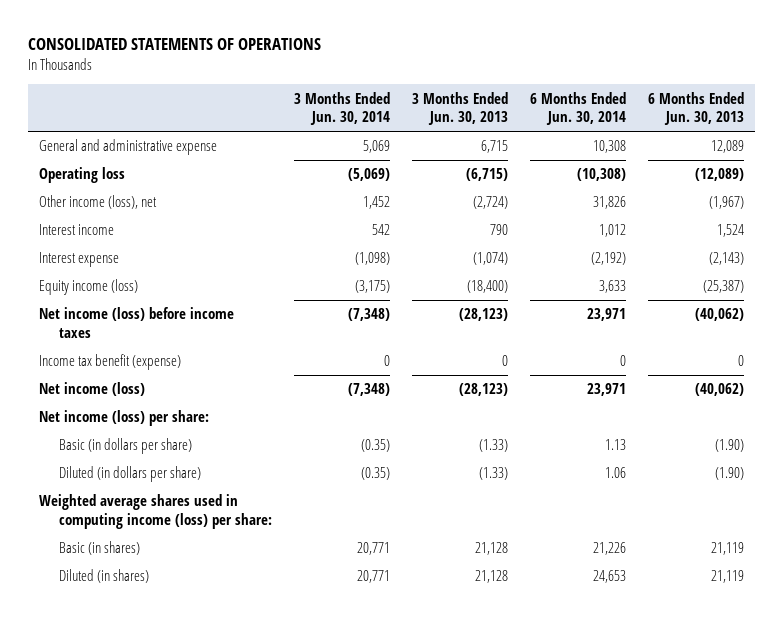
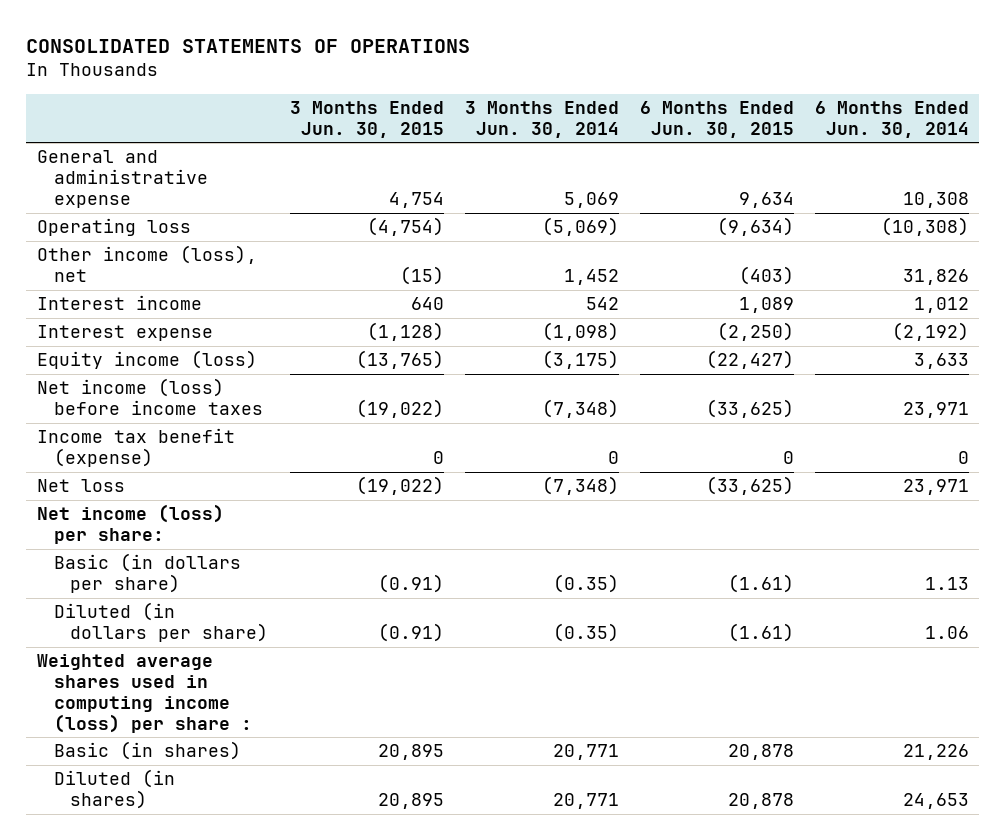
- | 3 Months Ended Jun. 30, 2014 | 3 Months Ended Jun. 30, 2013 | 6 Months Ended Jun. 30, 2014 | 6 Months Ended Jun. 30, 2013
+ | 3 Months Ended Jun. 30, 2015 | 3 Months Ended Jun. 30, 2014 | 6 Months Ended Jun. 30, 2015 | 6 Months Ended Jun. 30, 2014
- Net income (loss) | (7,348) | (28,123) | 23,971 | (40,062)
+ Net loss | (19,022) | (7,348) | (33,625) | 23,971
- Weighted average shares used in computing income (loss) per share:
+ Weighted average shares used in computing income (loss) per share :

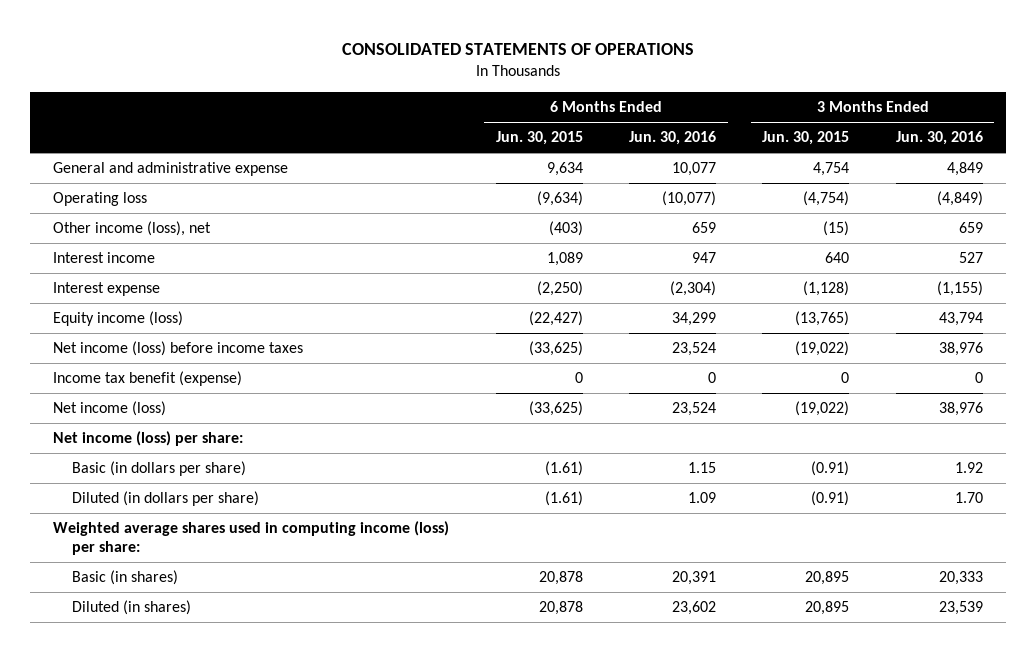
- | 3 Months Ended Jun. 30, 2015 | 3 Months Ended Jun. 30, 2014 | 6 Months Ended Jun. 30, 2015 | 6 Months Ended Jun. 30, 2014
+ | 6 Months Ended Jun. 30, 2015 | 6 Months Ended Jun. 30, 2016 | 3 Months Ended Jun. 30, 2015 | 3 Months Ended Jun. 30, 2016
- Net loss | (19,022) | (7,348) | (33,625) | 23,971
+ Net income (loss) | (33,625) | 23,524 | (19,022) | 38,976
- Weighted average shares used in computing income (loss) per share :
+ Weighted average shares used in computing income (loss) per share:

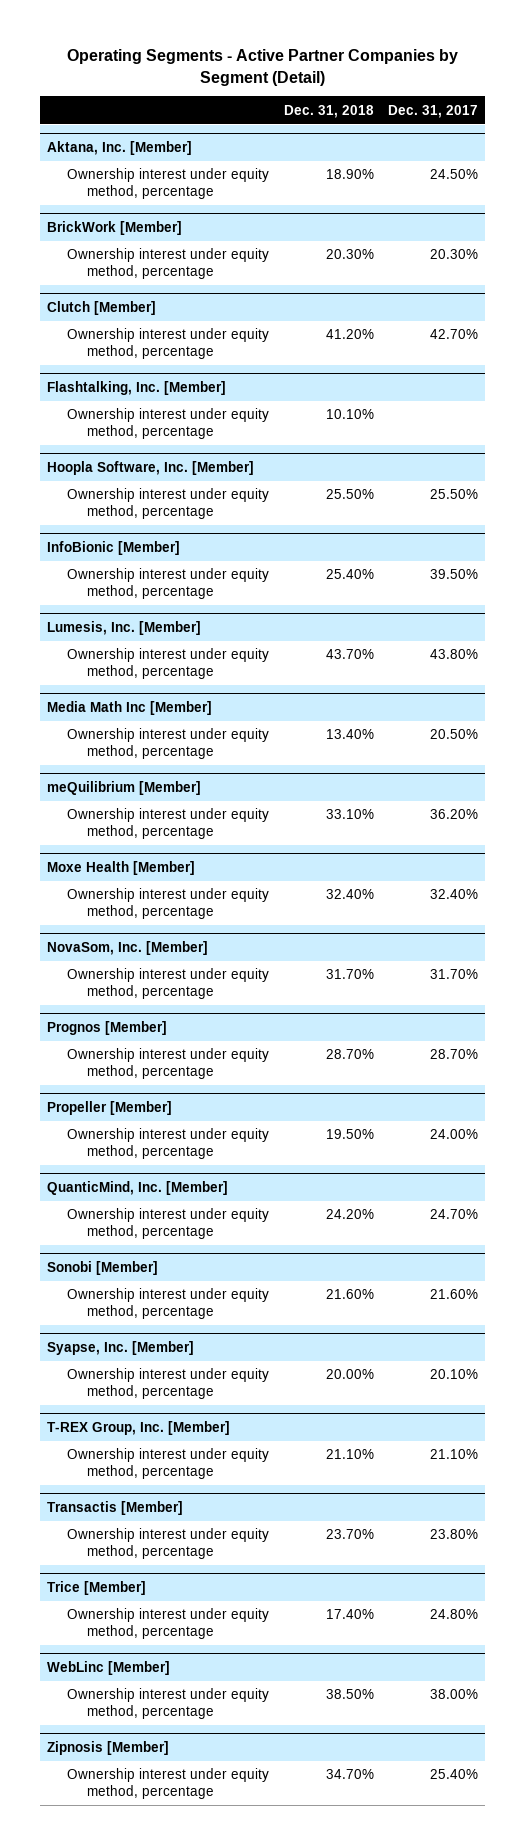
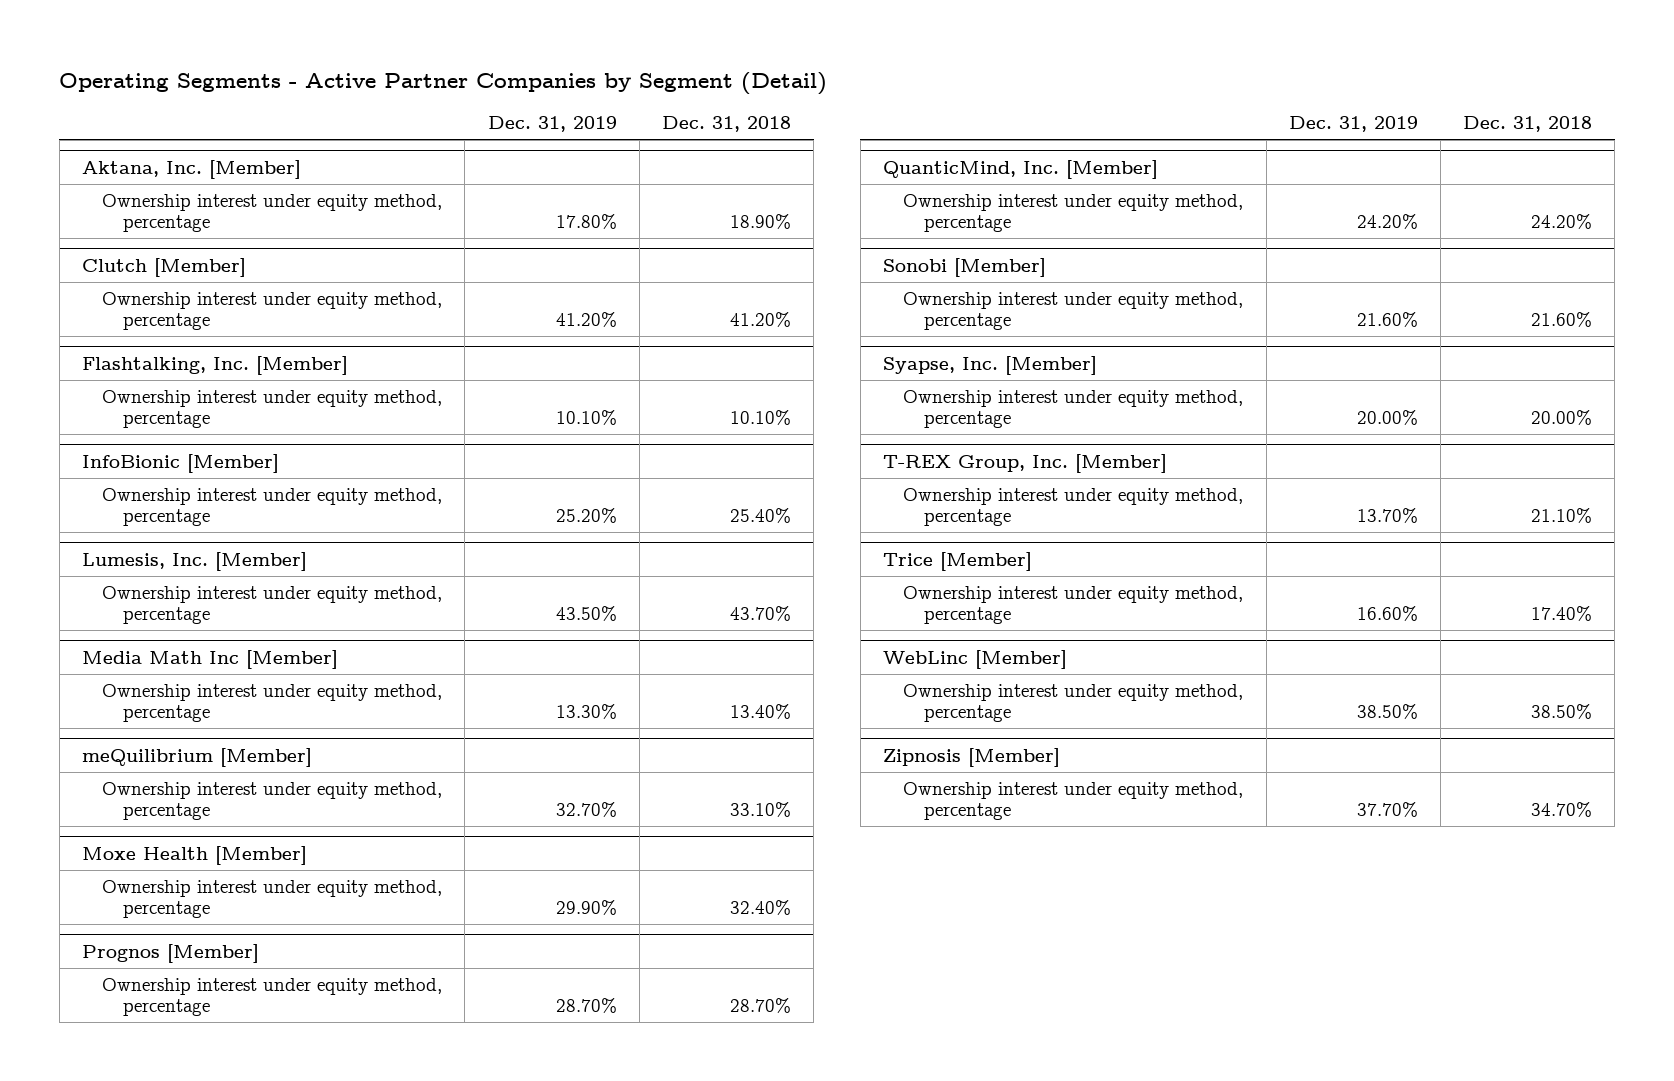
- | Dec. 31, 2018 | Dec. 31, 2017
+ | Dec. 31, 2019 | Dec. 31, 2018
- BrickWork [Member]
- Ownership interest under equity method, percentage | 20.30% | 20.30%
- Hoopla Software, Inc. [Member]
- Ownership interest under equity method, percentage | 25.50% | 25.50%
- NovaSom, Inc. [Member]
- Ownership interest under equity method, percentage | 31.70% | 31.70%
- Propeller [Member]
- Ownership interest under equity method, percentage | 19.50% | 24.00%
- Transactis [Member]
- Ownership interest under equity method, percentage | 23.70% | 23.80%

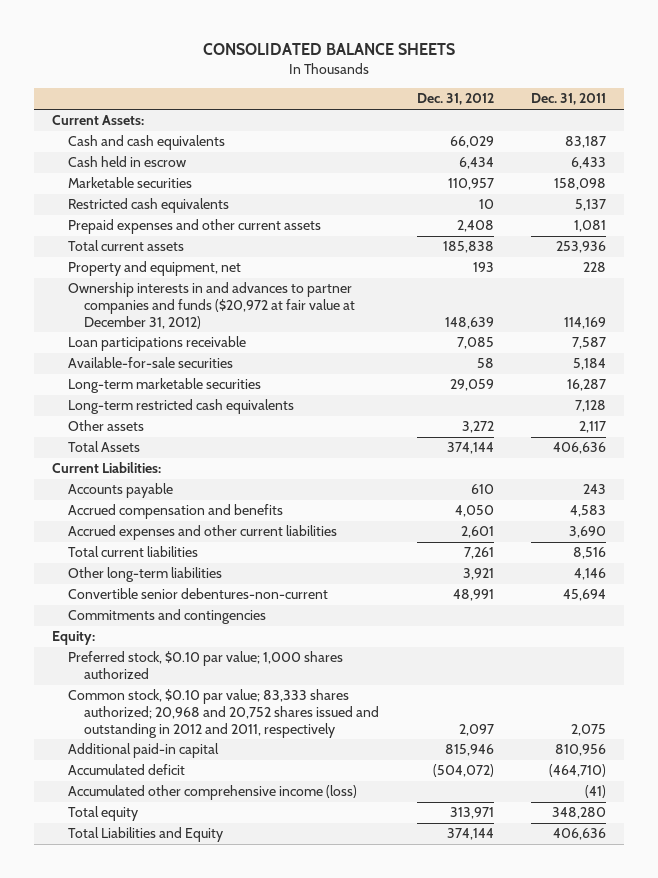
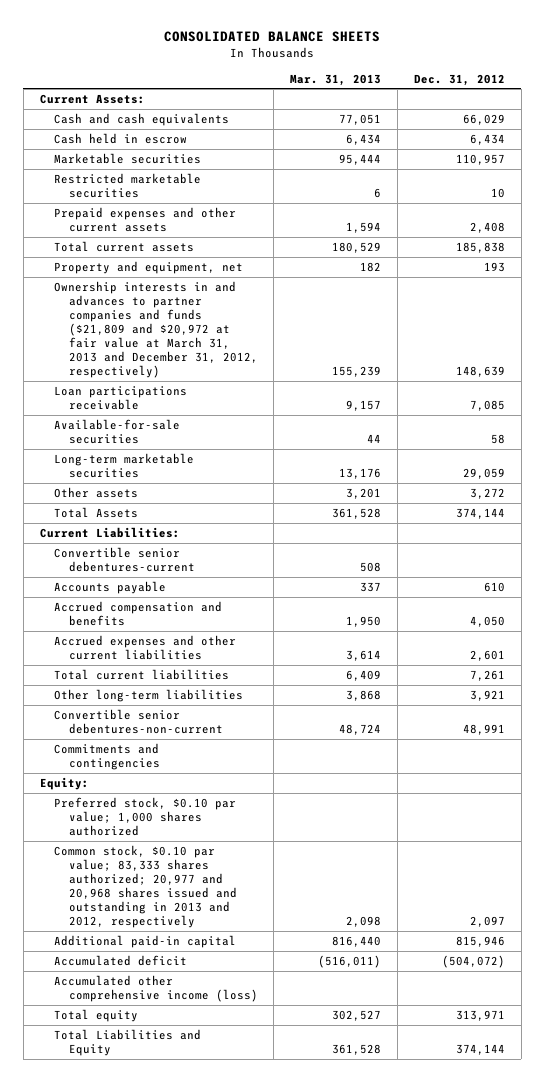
- | Dec. 31, 2012 | Dec. 31, 2011
+ | Mar. 31, 2013 | Dec. 31, 2012
- Restricted cash equivalents | 10 | 5,137
+ Restricted marketable securities | 6 | 10
- Ownership interests in and advances to partner companies and funds ($20,972 at fair value at December 31, 2012) | 148,639 | 114,169
+ Ownership interests in and advances to partner companies and funds ($21,809 and $20,972 at fair value at March 31, 2013 and December 31, 2012, respectively) | 155,239 | 148,639
- Long-term restricted cash equivalents | | 7,128
+ Convertible senior debentures-current | 508 |
- Common stock, $0.10 par value; 83,333 shares authorized; 20,968 and 20,752 shares issued and outstanding in 2012 and 2011, respectively | 2,097 | 2,075
+ Common stock, $0.10 par value; 83,333 shares authorized; 20,977 and 20,968 shares issued and outstanding in 2013 and 2012, respectively | 2,098 | 2,097

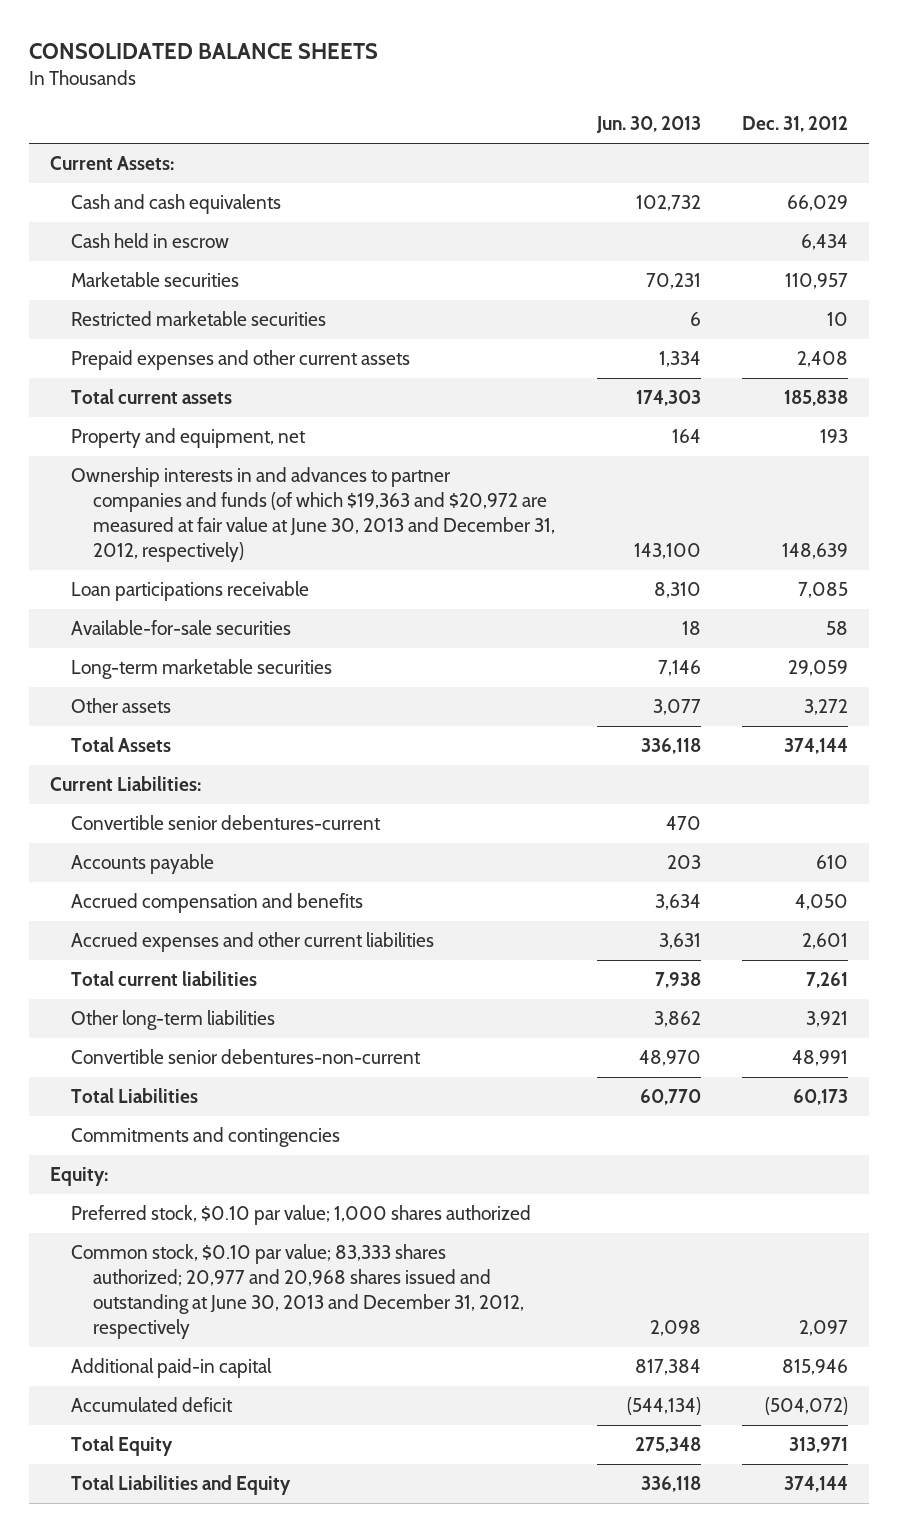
- | Mar. 31, 2013 | Dec. 31, 2012
+ | Jun. 30, 2013 | Dec. 31, 2012
- Ownership interests in and advances to partner companies and funds ($21,809 and $20,972 at fair value at March 31, 2013 and December 31, 2012, respectively) | 155,239 | 148,639
+ Ownership interests in and advances to partner companies and funds (of which $19,363 and $20,972 are measured at fair value at June 30, 2013 and December 31, 2012, respectively) | 143,100 | 148,639
+ Total Liabilities | 60,770 | 60,173
- Common stock, $0.10 par value; 83,333 shares authorized; 20,977 and 20,968 shares issued and outstanding in 2013 and 2012, respectively | 2,098 | 2,097
+ Common stock, $0.10 par value; 83,333 shares authorized; 20,977 and 20,968 shares issued and outstanding at June 30, 2013 and December 31, 2012, respectively | 2,098 | 2,097
- Accumulated other comprehensive income (loss)
- Total equity | 302,527 | 313,971
+ Total Equity | 275,348 | 313,971

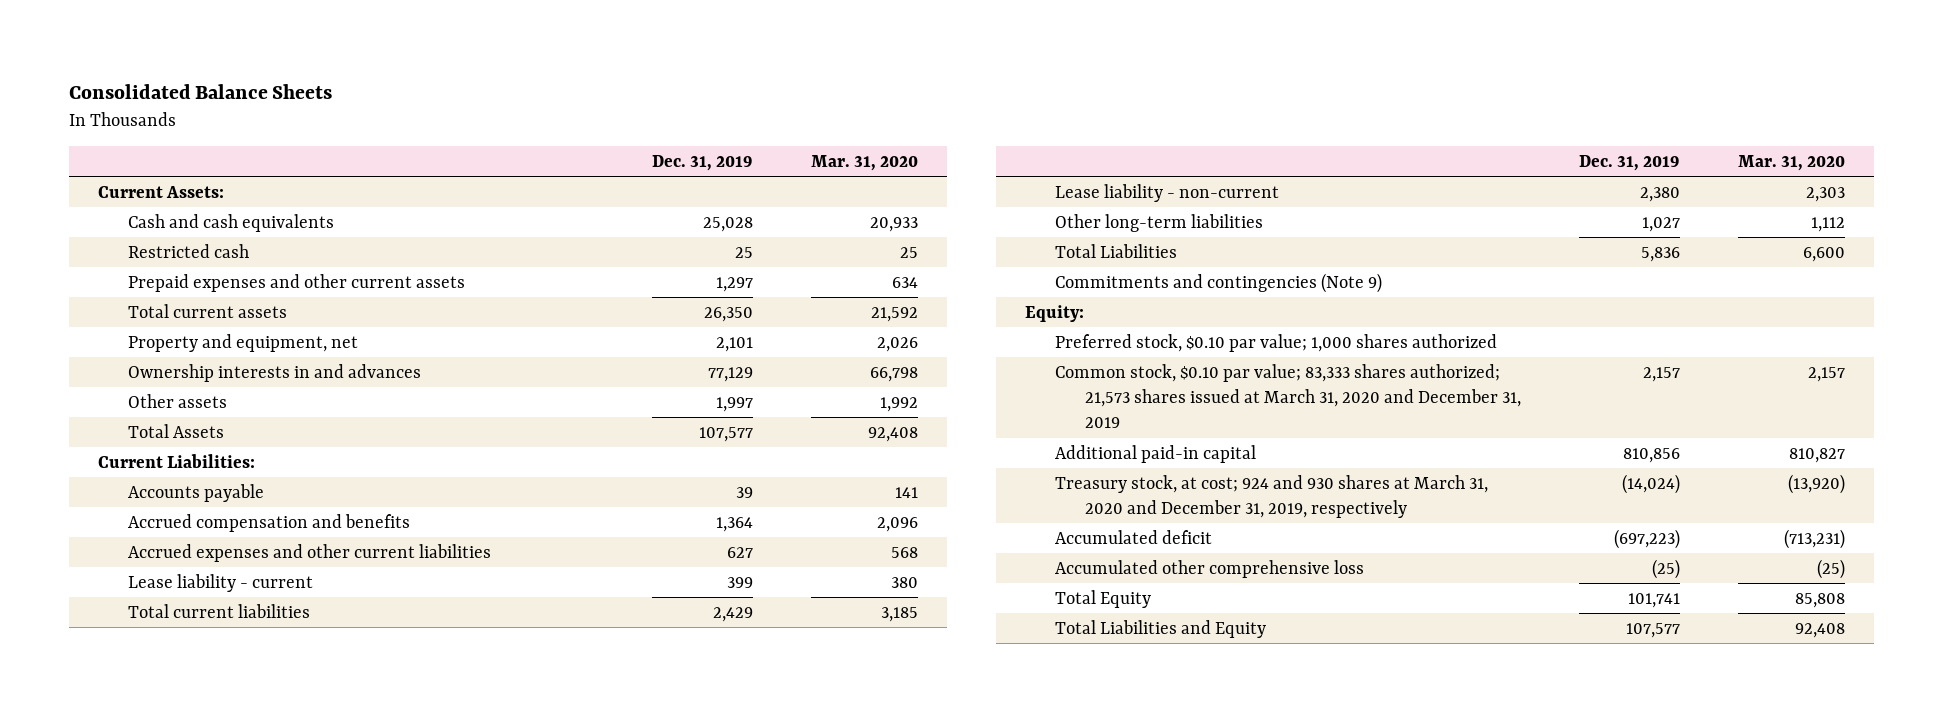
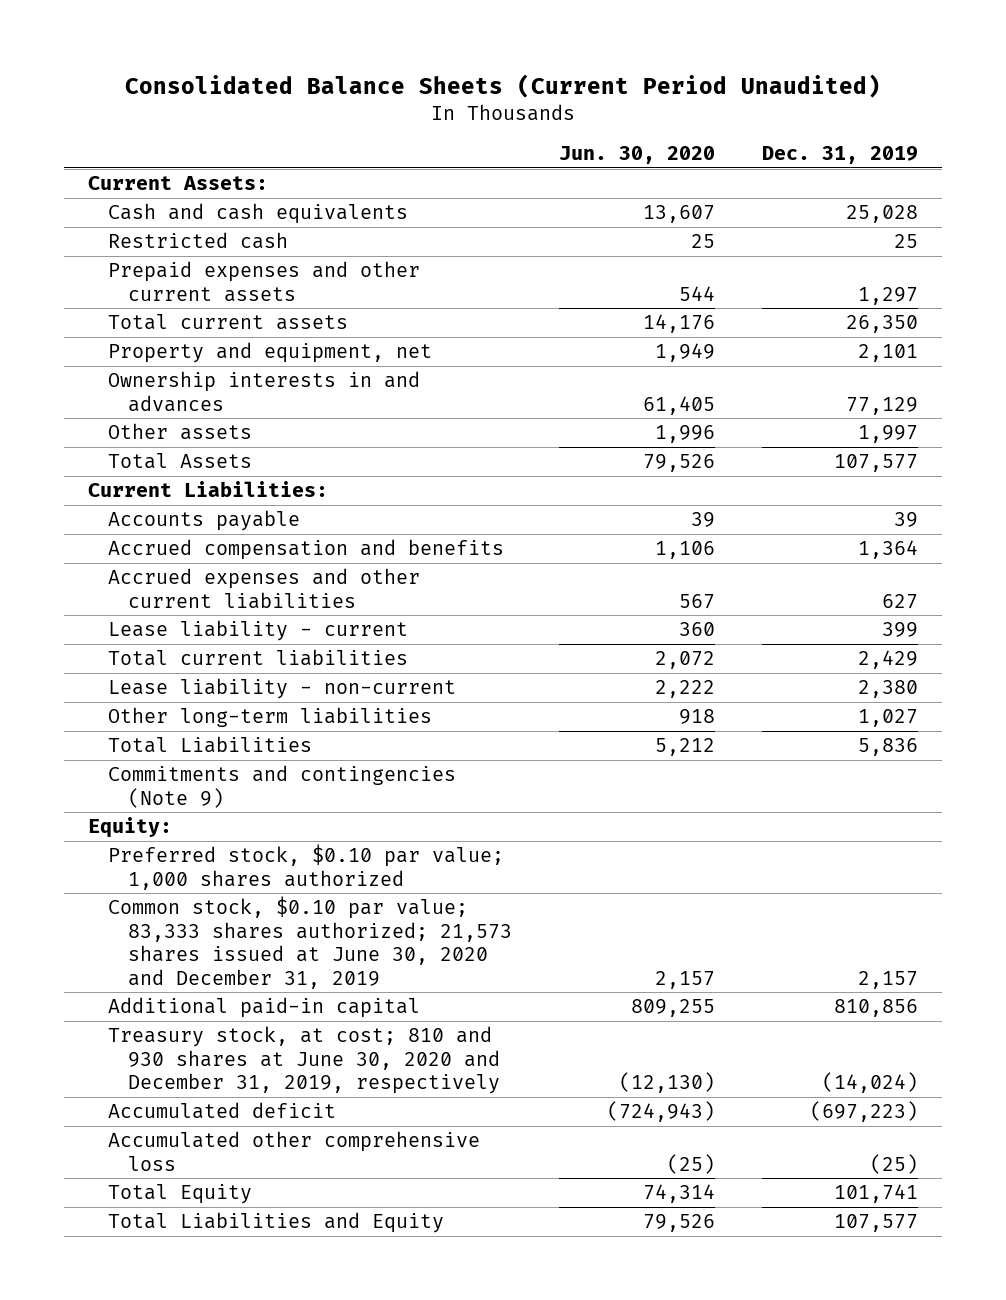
- Consolidated Balance Sheets
+ Consolidated Balance Sheets (Current Period Unaudited)
- | Dec. 31, 2019 | Mar. 31, 2020
+ | Jun. 30, 2020 | Dec. 31, 2019
- Common stock, $0.10 par value; 83,333 shares authorized; 21,573 shares issued at March 31, 2020 and December 31, 2019 | 2,157 | 2,157
+ Common stock, $0.10 par value; 83,333 shares authorized; 21,573 shares issued at June 30, 2020 and December 31, 2019 | 2,157 | 2,157
- Treasury stock, at cost; 924 and 930 shares at March 31, 2020 and December 31, 2019, respectively | (14,024) | (13,920)
+ Treasury stock, at cost; 810 and 930 shares at June 30, 2020 and December 31, 2019, respectively | (12,130) | (14,024)

